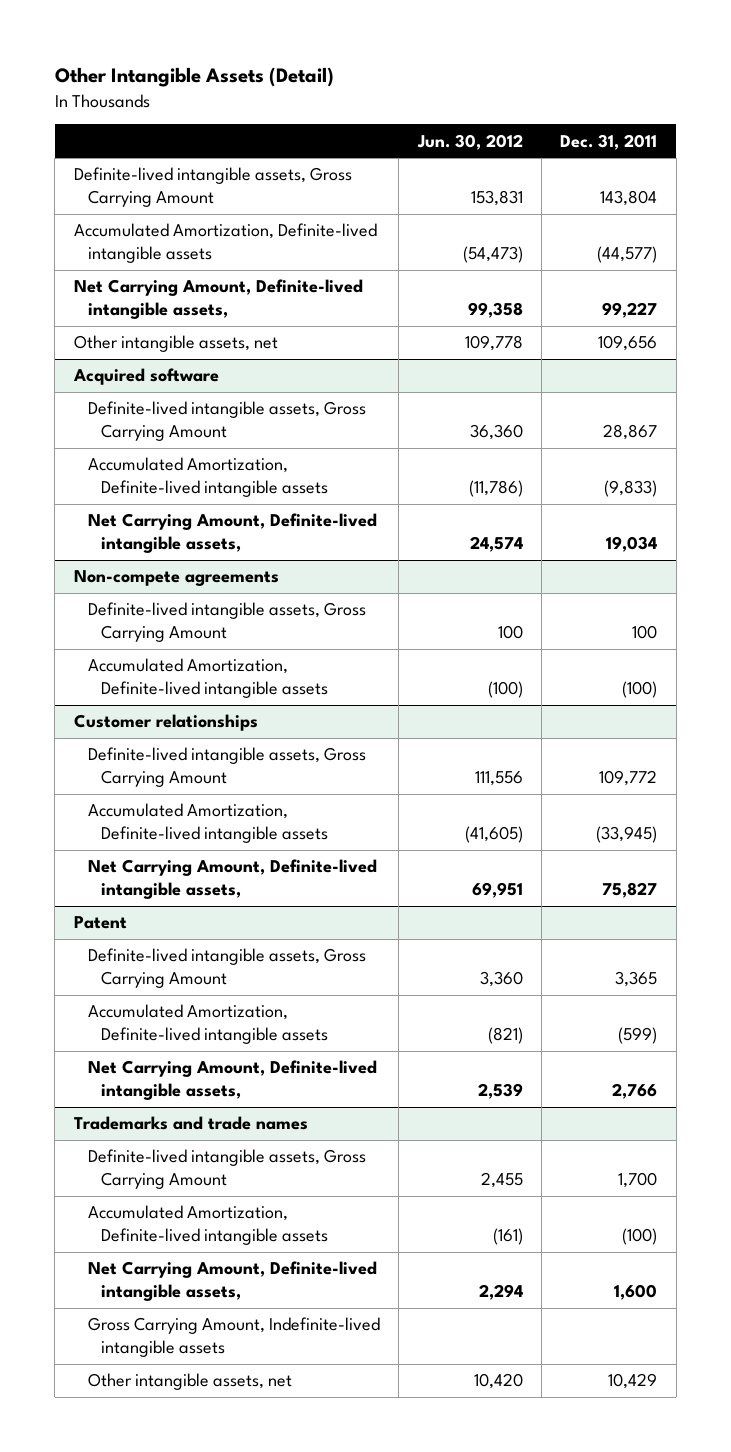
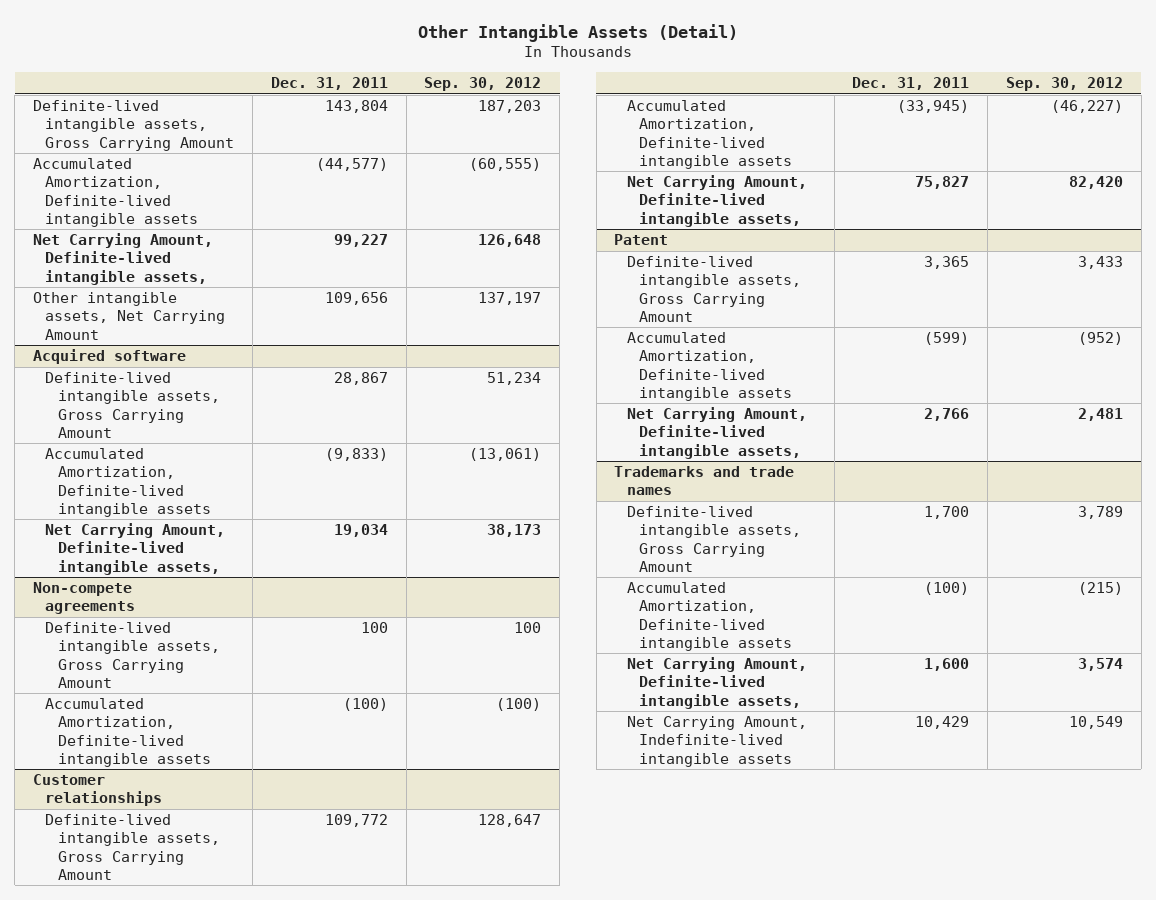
- | Jun. 30, 2012 | Dec. 31, 2011
+ | Dec. 31, 2011 | Sep. 30, 2012
- Other intangible assets, net | 109,778 | 109,656
+ Other intangible assets, Net Carrying Amount | 109,656 | 137,197
@ Trademarks and trade names
- Gross Carrying Amount, Indefinite-lived intangible assets
- Other intangible assets, net | 10,420 | 10,429
+ Net Carrying Amount, Indefinite-lived intangible assets | 10,429 | 10,549

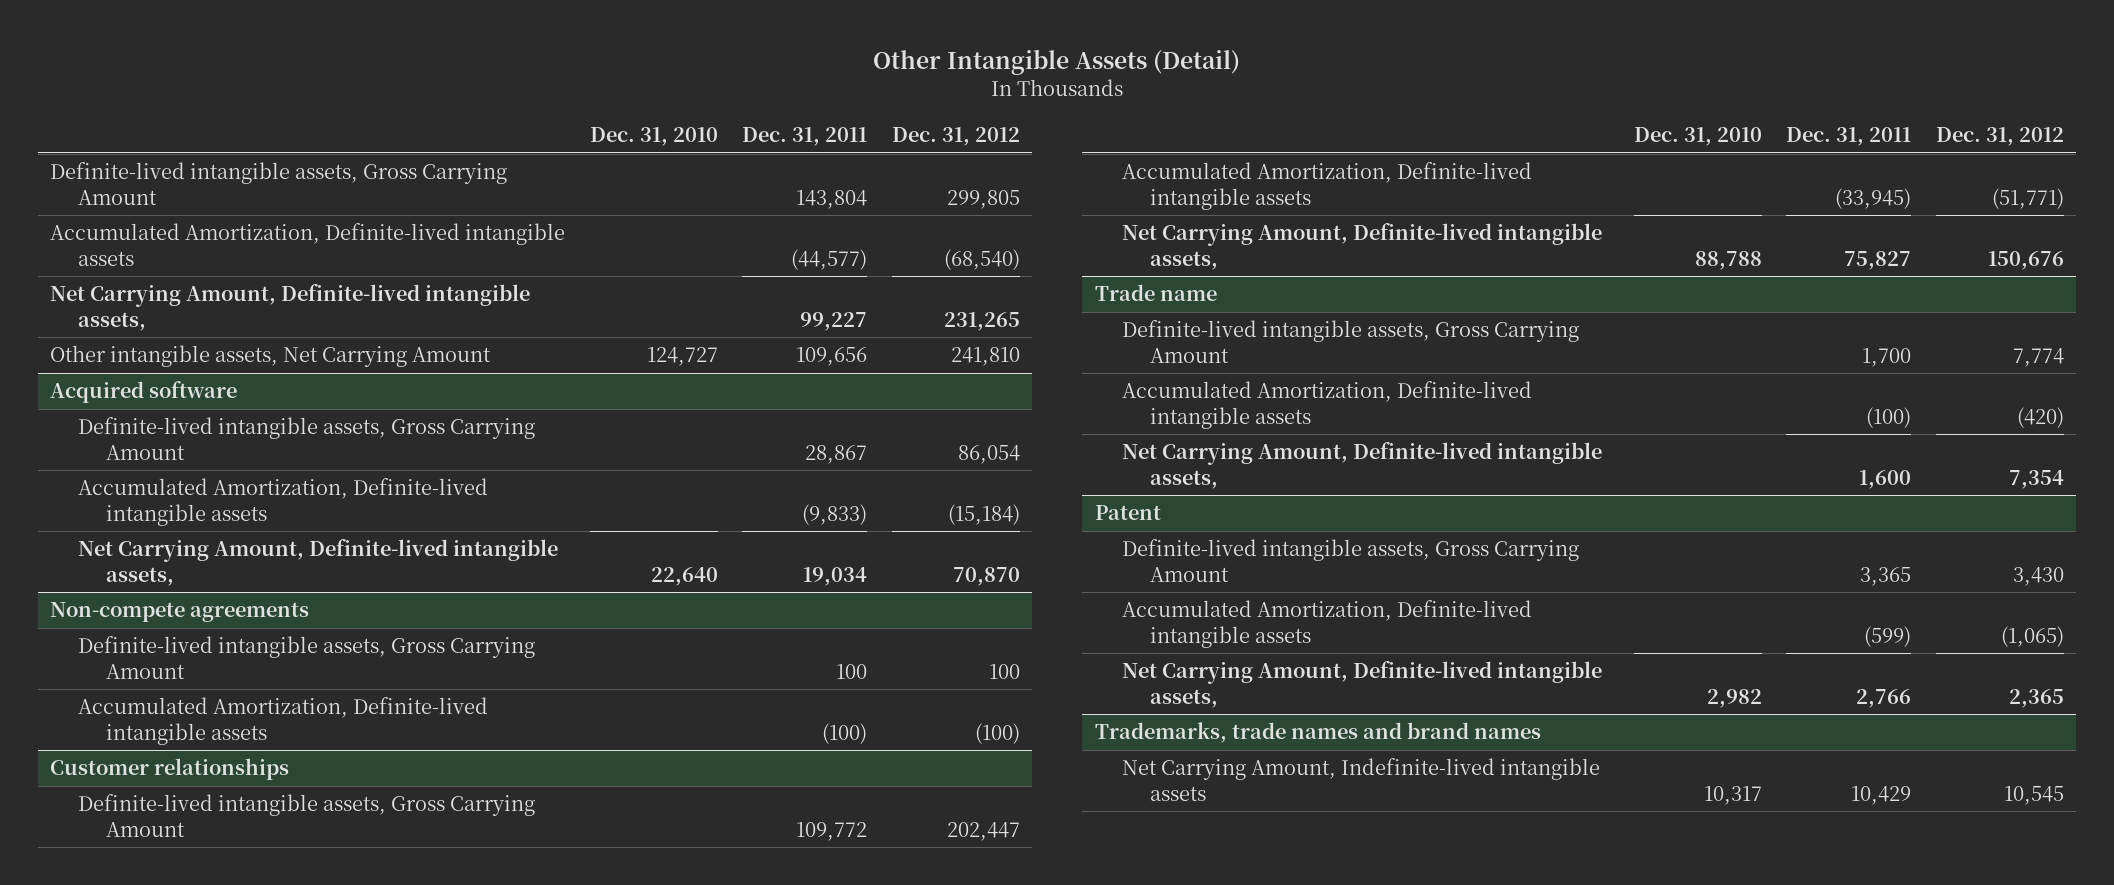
- | Dec. 31, 2011 | Sep. 30, 2012
+ | Dec. 31, 2010 | Dec. 31, 2011 | Dec. 31, 2012
+ Trade name
+ Definite-lived intangible assets, Gross Carrying Amount | | 1,700 | 7,774
+ Accumulated Amortization, Definite-lived intangible assets | | (100) | (420)
+ Net Carrying Amount, Definite-lived intangible assets, | | 1,600 | 7,354
- Trademarks and trade names
- Definite-lived intangible assets, Gross Carrying Amount | 1,700 | 3,789
- Accumulated Amortization, Definite-lived intangible assets | (100) | (215)
- Net Carrying Amount, Definite-lived intangible assets, | 1,600 | 3,574
+ Trademarks, trade names and brand names

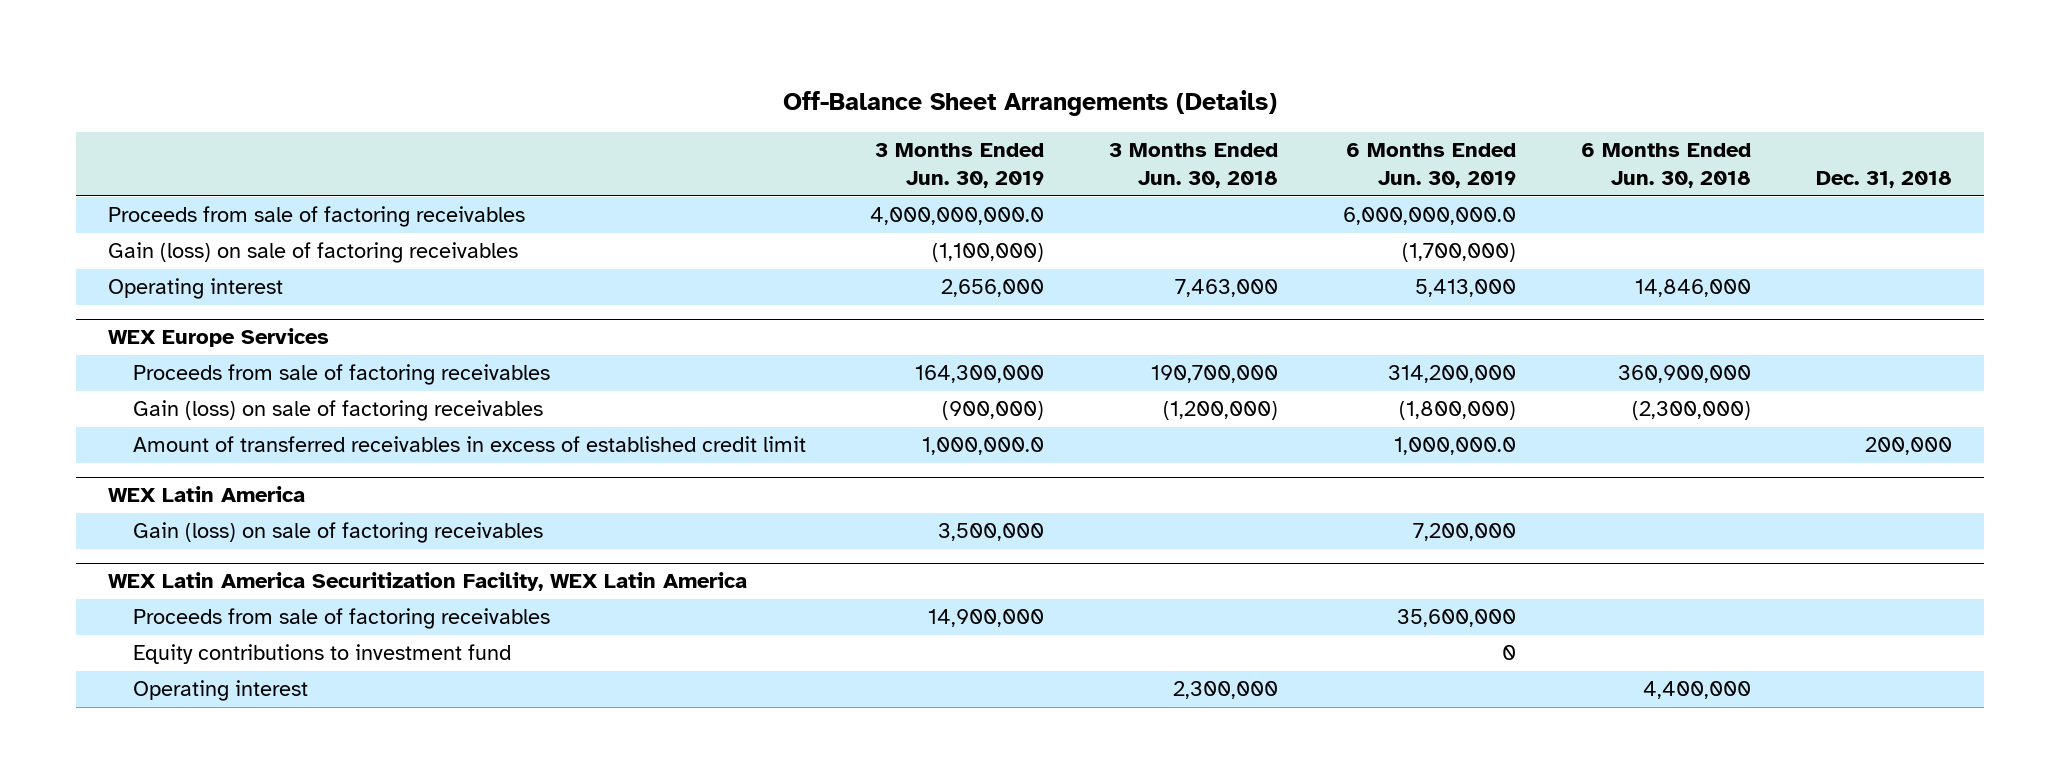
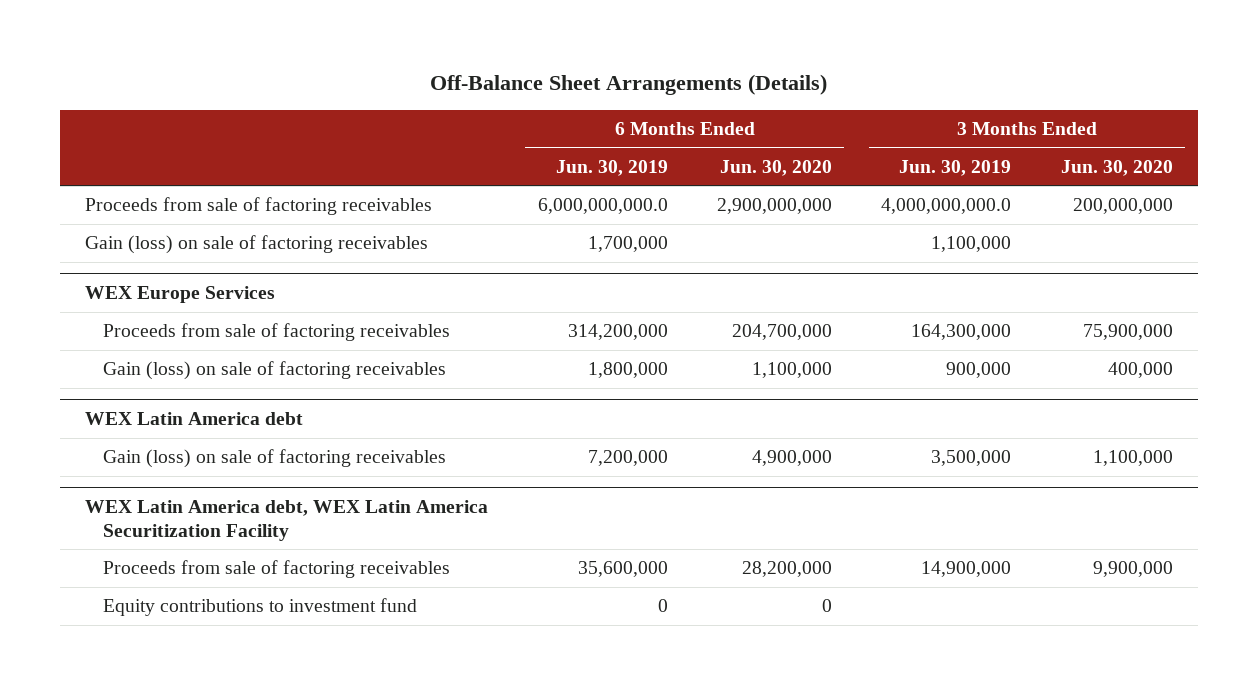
- | 3 Months Ended Jun. 30, 2019 | 3 Months Ended Jun. 30, 2018 | 6 Months Ended Jun. 30, 2019 | 6 Months Ended Jun. 30, 2018 | Dec. 31, 2018
+ | 6 Months Ended Jun. 30, 2019 | 6 Months Ended Jun. 30, 2020 | 3 Months Ended Jun. 30, 2019 | 3 Months Ended Jun. 30, 2020
- Gain (loss) on sale of factoring receivables | (1,100,000) | | (1,700,000) | |
- Operating interest | 2,656,000 | 7,463,000 | 5,413,000 | 14,846,000 |
+ Gain (loss) on sale of factoring receivables | 1,700,000 | | 1,100,000 |
@ WEX Europe Services
- Gain (loss) on sale of factoring receivables | (900,000) | (1,200,000) | (1,800,000) | (2,300,000) |
- Amount of transferred receivables in excess of established credit limit | 1,000,000.0 | | 1,000,000.0 | | 200,000
- WEX Latin America
@ WEX Europe Services
+ Gain (loss) on sale of factoring receivables | 1,800,000 | 1,100,000 | 900,000 | 400,000
+ WEX Latin America debt
- WEX Latin America Securitization Facility, WEX Latin America
+ WEX Latin America debt, WEX Latin America Securitization Facility
- Operating interest | | 2,300,000 | | 4,400,000 |

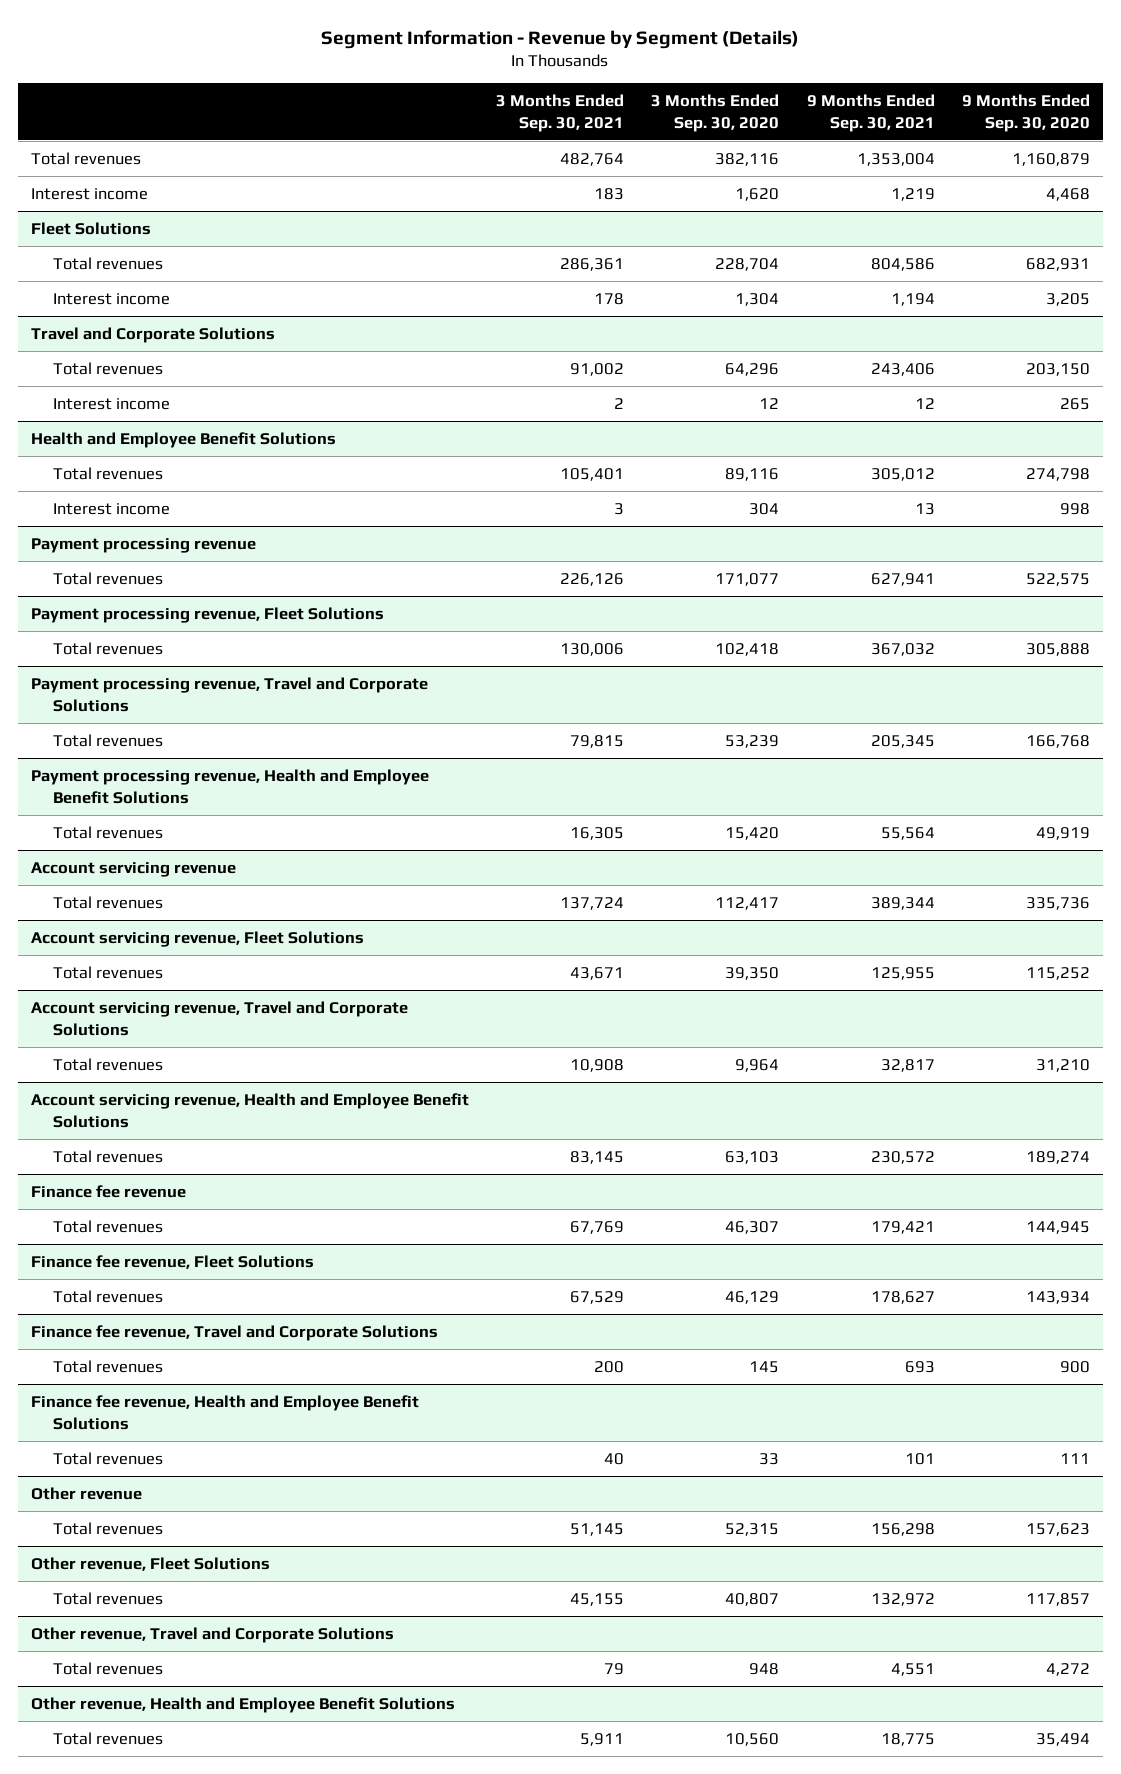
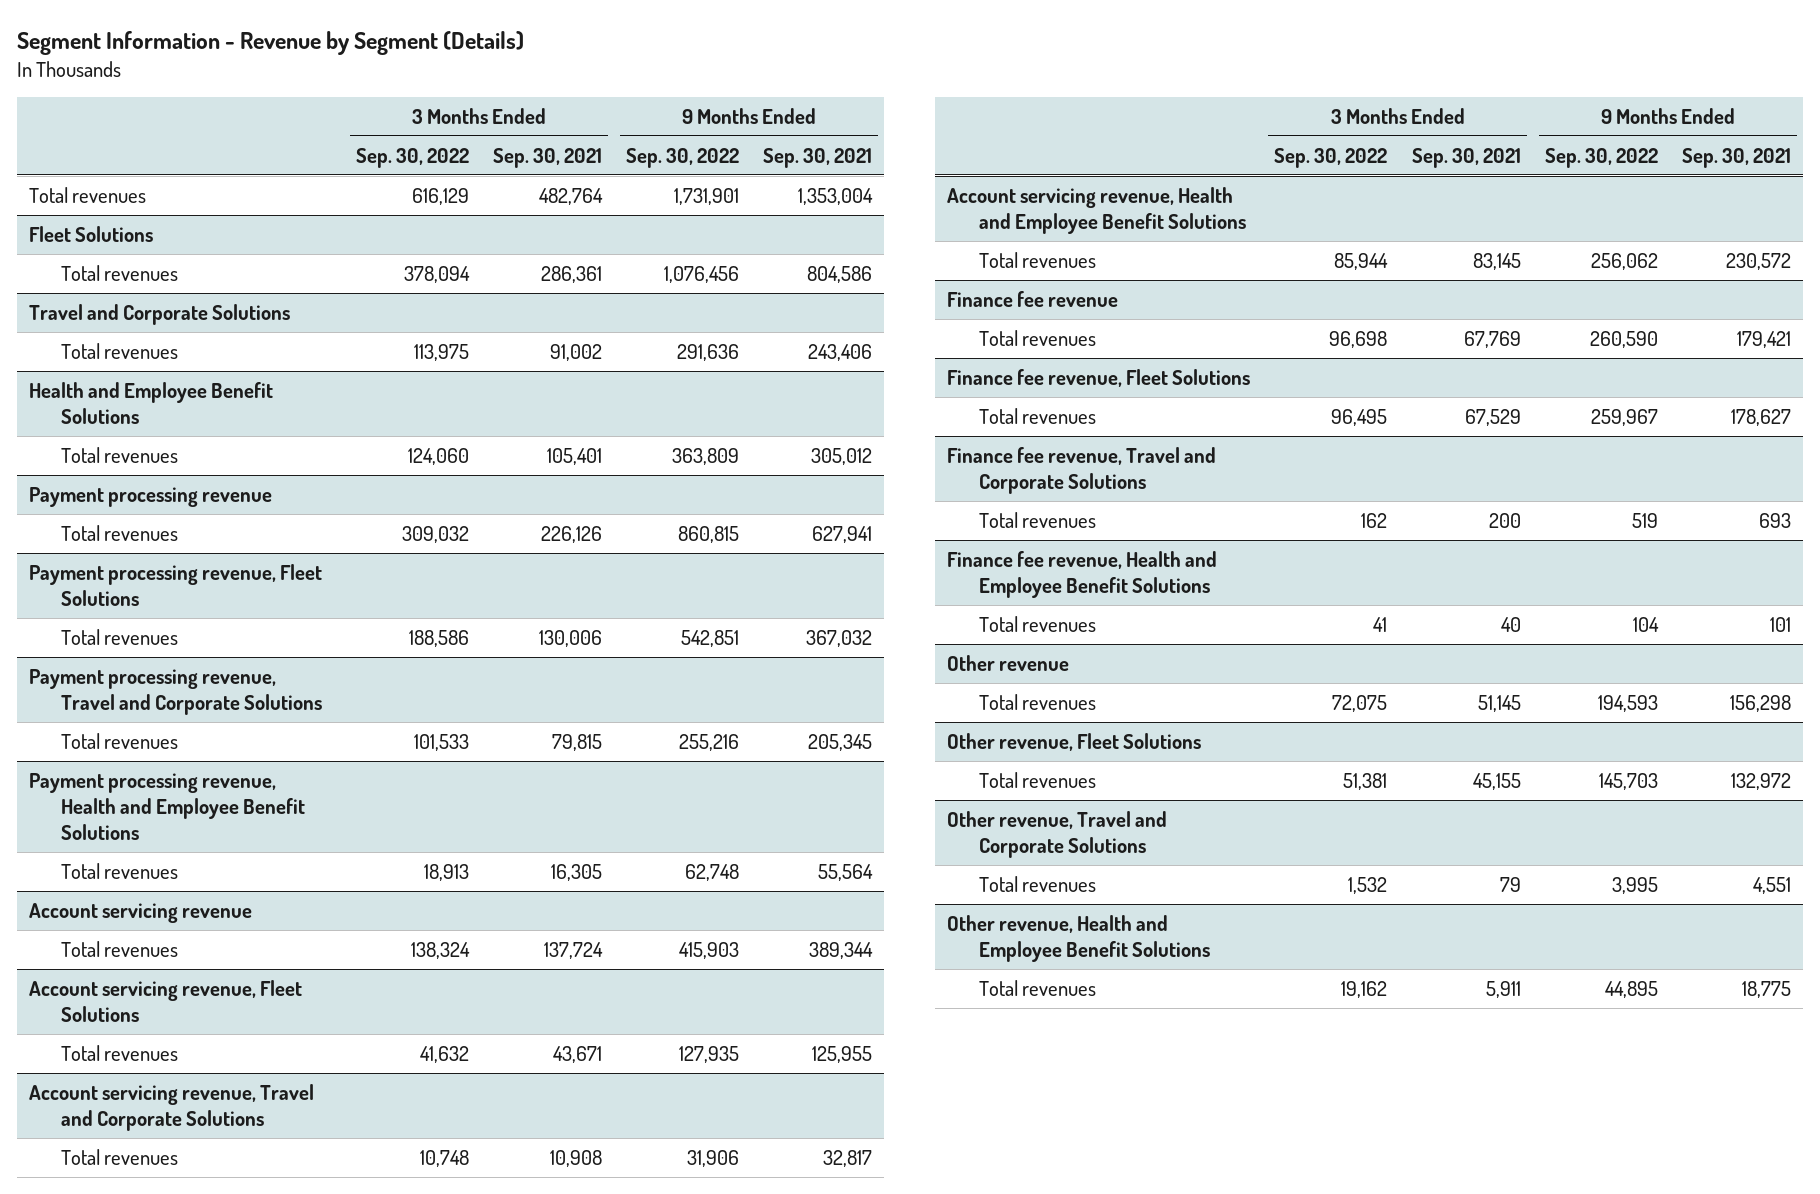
- | 3 Months Ended Sep. 30, 2021 | 3 Months Ended Sep. 30, 2020 | 9 Months Ended Sep. 30, 2021 | 9 Months Ended Sep. 30, 2020
+ | 3 Months Ended Sep. 30, 2022 | 3 Months Ended Sep. 30, 2021 | 9 Months Ended Sep. 30, 2022 | 9 Months Ended Sep. 30, 2021
- Interest income | 183 | 1,620 | 1,219 | 4,468
@ Fleet Solutions
- Interest income | 178 | 1,304 | 1,194 | 3,205
@ Travel and Corporate Solutions
- Interest income | 2 | 12 | 12 | 265
@ Health and Employee Benefit Solutions
- Interest income | 3 | 304 | 13 | 998

